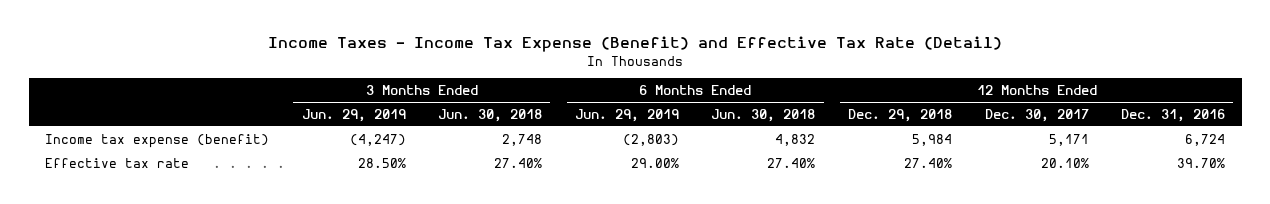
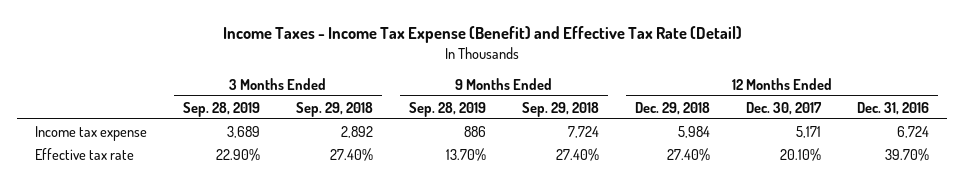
- | 3 Months Ended Jun. 29, 2019 | 3 Months Ended Jun. 30, 2018 | 6 Months Ended Jun. 29, 2019 | 6 Months Ended Jun. 30, 2018 | 12 Months Ended Dec. 29, 2018 | 12 Months Ended Dec. 30, 2017 | 12 Months Ended Dec. 31, 2016
+ | 3 Months Ended Sep. 28, 2019 | 3 Months Ended Sep. 29, 2018 | 9 Months Ended Sep. 28, 2019 | 9 Months Ended Sep. 29, 2018 | 12 Months Ended Dec. 29, 2018 | 12 Months Ended Dec. 30, 2017 | 12 Months Ended Dec. 31, 2016
- Income tax expense (benefit) | (4,247) | 2,748 | (2,803) | 4,832 | 5,984 | 5,171 | 6,724
+ Income tax expense | 3,689 | 2,892 | 886 | 7,724 | 5,984 | 5,171 | 6,724

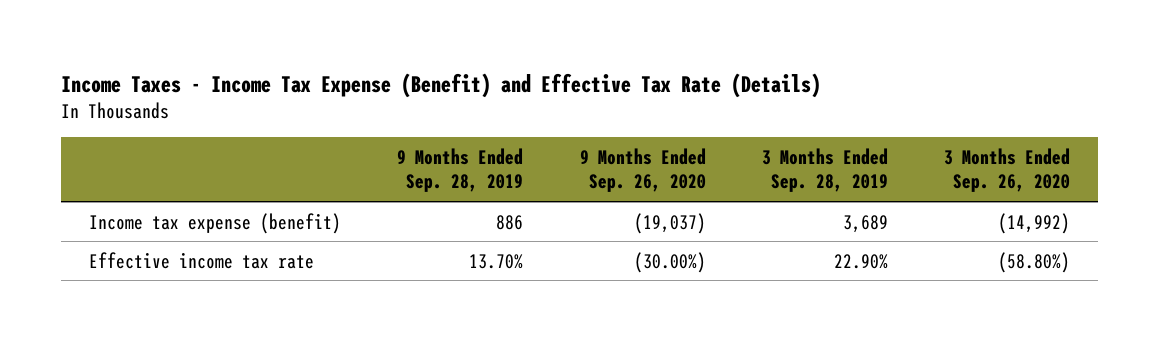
- Income Taxes - Income Tax Expense (Benefit) and Effective Tax Rate (Detail)
+ Income Taxes - Income Tax Expense (Benefit) and Effective Tax Rate (Details)
- | 3 Months Ended Sep. 28, 2019 | 3 Months Ended Sep. 29, 2018 | 9 Months Ended Sep. 28, 2019 | 9 Months Ended Sep. 29, 2018 | 12 Months Ended Dec. 29, 2018 | 12 Months Ended Dec. 30, 2017 | 12 Months Ended Dec. 31, 2016
+ | 9 Months Ended Sep. 28, 2019 | 9 Months Ended Sep. 26, 2020 | 3 Months Ended Sep. 28, 2019 | 3 Months Ended Sep. 26, 2020
- Income tax expense | 3,689 | 2,892 | 886 | 7,724 | 5,984 | 5,171 | 6,724
- Effective tax rate | 22.90% | 27.40% | 13.70% | 27.40% | 27.40% | 20.10% | 39.70%
+ Income tax expense (benefit) | 886 | (19,037) | 3,689 | (14,992)
+ Effective income tax rate | 13.70% | (30.00%) | 22.90% | (58.80%)

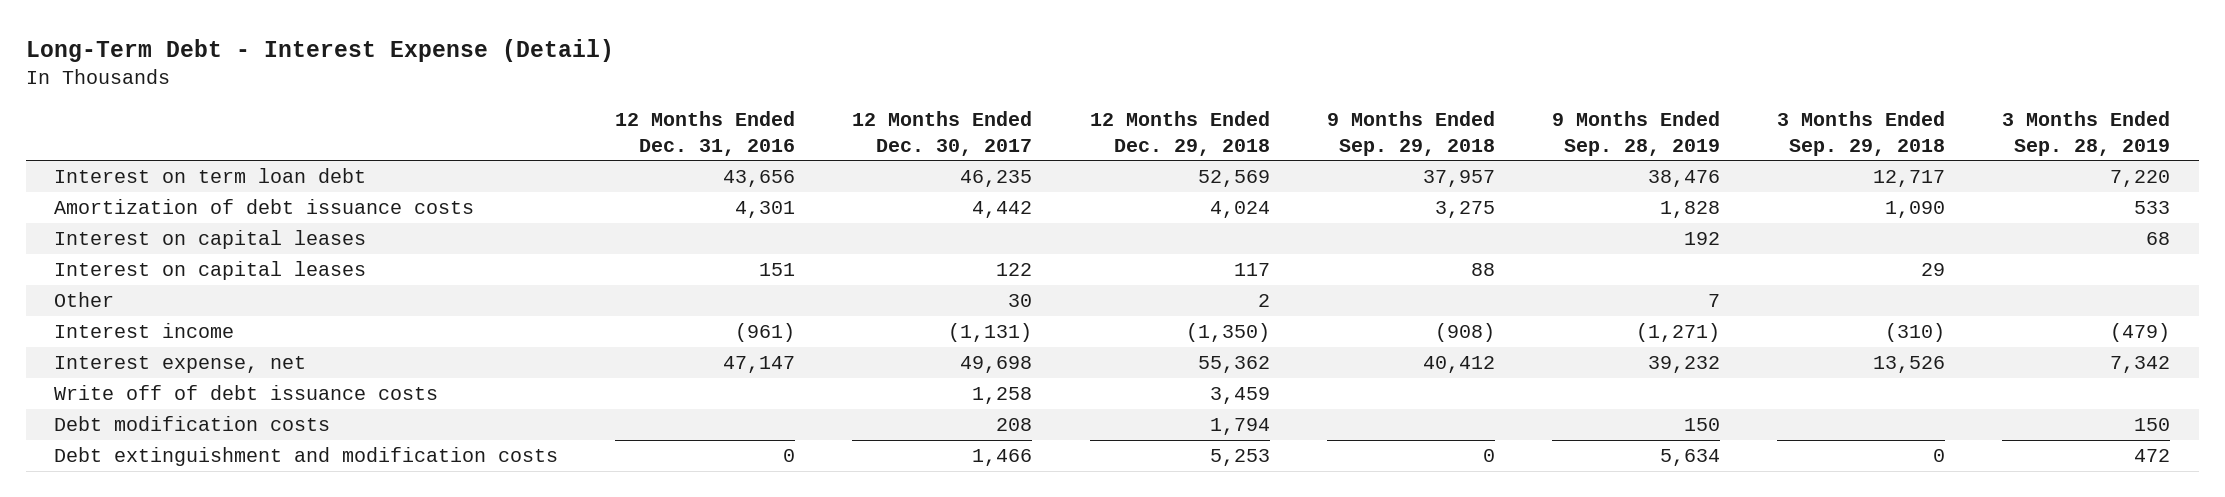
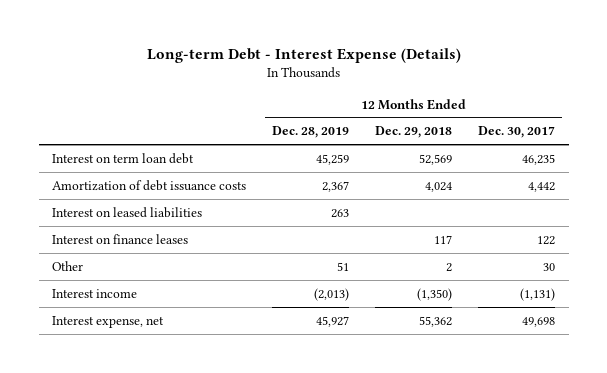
- Long-Term Debt - Interest Expense (Detail)
+ Long-term Debt - Interest Expense (Details)
- | 12 Months Ended Dec. 31, 2016 | 12 Months Ended Dec. 30, 2017 | 12 Months Ended Dec. 29, 2018 | 9 Months Ended Sep. 29, 2018 | 9 Months Ended Sep. 28, 2019 | 3 Months Ended Sep. 29, 2018 | 3 Months Ended Sep. 28, 2019
+ | 12 Months Ended Dec. 28, 2019 | 12 Months Ended Dec. 29, 2018 | 12 Months Ended Dec. 30, 2017
- Interest on capital leases | | | | | 192 | | 68
- Interest on capital leases | 151 | 122 | 117 | 88 | | 29 |
+ Interest on leased liabilities | 263 | |
+ Interest on finance leases | | 117 | 122
- Write off of debt issuance costs | | 1,258 | 3,459 | | | |
- Debt modification costs | | 208 | 1,794 | | 150 | | 150
- Debt extinguishment and modification costs | 0 | 1,466 | 5,253 | 0 | 5,634 | 0 | 472

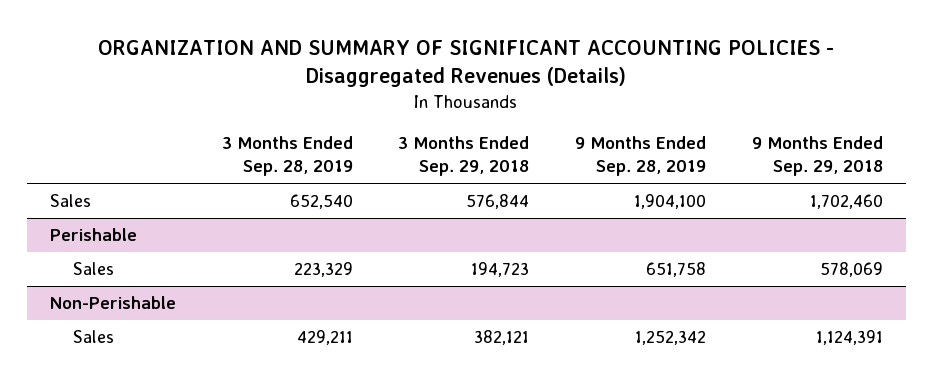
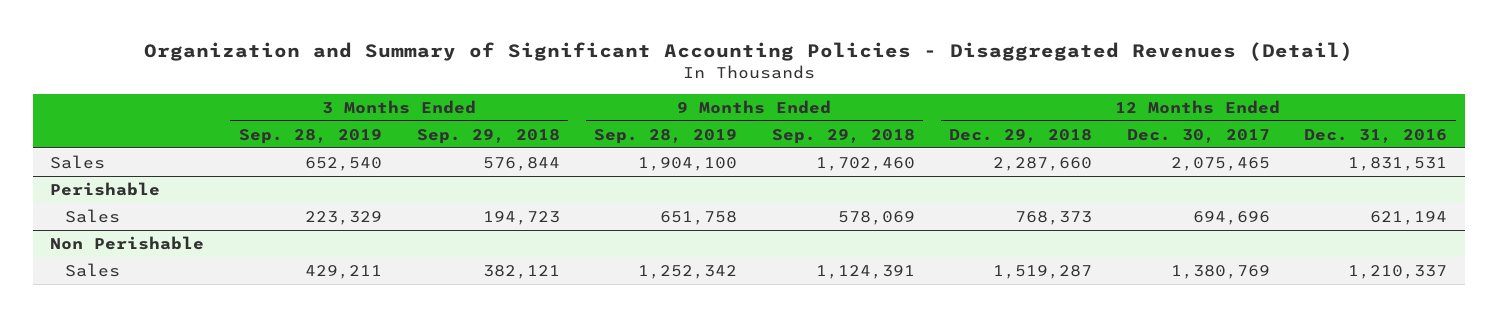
- ORGANIZATION AND SUMMARY OF SIGNIFICANT ACCOUNTING POLICIES - Disaggregated Revenues (Details)
+ Organization and Summary of Significant Accounting Policies - Disaggregated Revenues (Detail)
- | 3 Months Ended Sep. 28, 2019 | 3 Months Ended Sep. 29, 2018 | 9 Months Ended Sep. 28, 2019 | 9 Months Ended Sep. 29, 2018
+ | 3 Months Ended Sep. 28, 2019 | 3 Months Ended Sep. 29, 2018 | 9 Months Ended Sep. 28, 2019 | 9 Months Ended Sep. 29, 2018 | 12 Months Ended Dec. 29, 2018 | 12 Months Ended Dec. 30, 2017 | 12 Months Ended Dec. 31, 2016
- Non-Perishable
+ Non Perishable

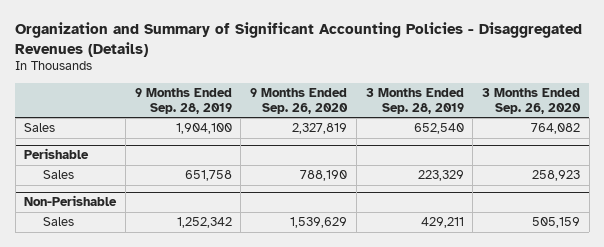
- Organization and Summary of Significant Accounting Policies - Disaggregated Revenues (Detail)
+ Organization and Summary of Significant Accounting Policies - Disaggregated Revenues (Details)
- | 3 Months Ended Sep. 28, 2019 | 3 Months Ended Sep. 29, 2018 | 9 Months Ended Sep. 28, 2019 | 9 Months Ended Sep. 29, 2018 | 12 Months Ended Dec. 29, 2018 | 12 Months Ended Dec. 30, 2017 | 12 Months Ended Dec. 31, 2016
+ | 9 Months Ended Sep. 28, 2019 | 9 Months Ended Sep. 26, 2020 | 3 Months Ended Sep. 28, 2019 | 3 Months Ended Sep. 26, 2020
- Non Perishable
+ Non-Perishable

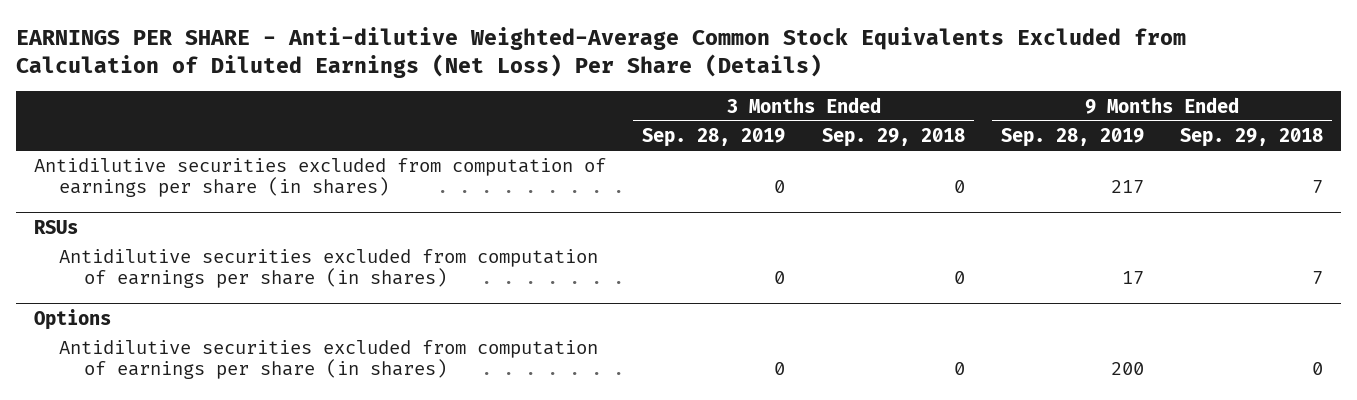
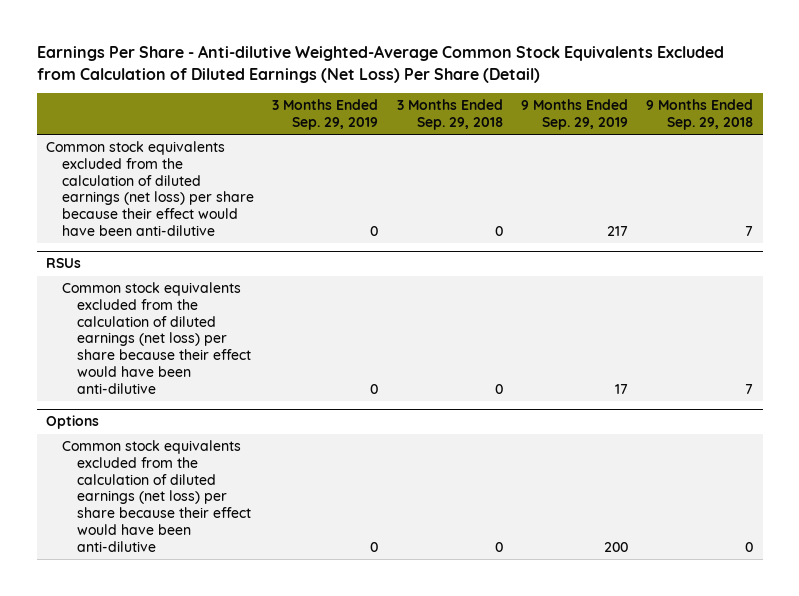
- EARNINGS PER SHARE - Anti-dilutive Weighted-Average Common Stock Equivalents Excluded from Calculation of Diluted Earnings (Net Loss) Per Share (Details)
+ Earnings Per Share - Anti-dilutive Weighted-Average Common Stock Equivalents Excluded from Calculation of Diluted Earnings (Net Loss) Per Share (Detail)
- | 3 Months Ended Sep. 28, 2019 | 3 Months Ended Sep. 29, 2018 | 9 Months Ended Sep. 28, 2019 | 9 Months Ended Sep. 29, 2018
+ | 3 Months Ended Sep. 29, 2019 | 3 Months Ended Sep. 29, 2018 | 9 Months Ended Sep. 29, 2019 | 9 Months Ended Sep. 29, 2018
- Antidilutive securities excluded from computation of earnings per share (in shares) | 0 | 0 | 217 | 7
+ Common stock equivalents excluded from the calculation of diluted earnings (net loss) per share because their effect would have been anti-dilutive | 0 | 0 | 217 | 7
@ RSUs
- Antidilutive securities excluded from computation of earnings per share (in shares) | 0 | 0 | 17 | 7
+ Common stock equivalents excluded from the calculation of diluted earnings (net loss) per share because their effect would have been anti-dilutive | 0 | 0 | 17 | 7
@ Options
- Antidilutive securities excluded from computation of earnings per share (in shares) | 0 | 0 | 200 | 0
+ Common stock equivalents excluded from the calculation of diluted earnings (net loss) per share because their effect would have been anti-dilutive | 0 | 0 | 200 | 0

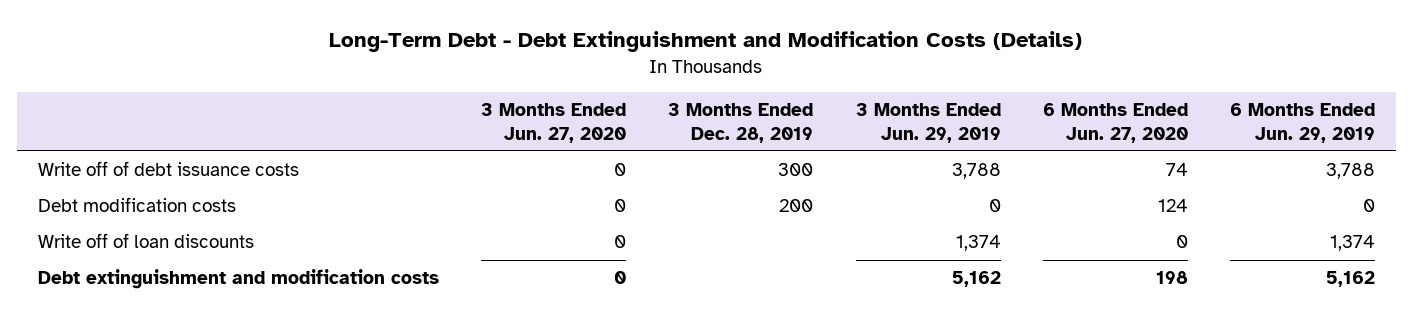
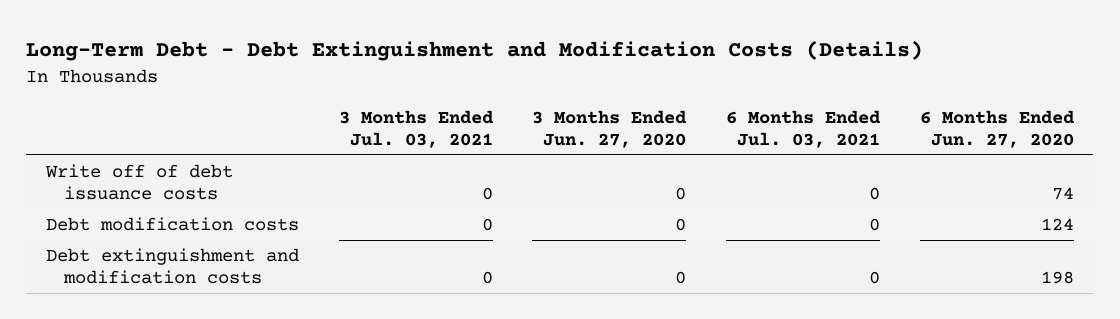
- | 3 Months Ended Jun. 27, 2020 | 3 Months Ended Dec. 28, 2019 | 3 Months Ended Jun. 29, 2019 | 6 Months Ended Jun. 27, 2020 | 6 Months Ended Jun. 29, 2019
+ | 3 Months Ended Jul. 03, 2021 | 3 Months Ended Jun. 27, 2020 | 6 Months Ended Jul. 03, 2021 | 6 Months Ended Jun. 27, 2020
- Write off of loan discounts | 0 | | 1,374 | 0 | 1,374

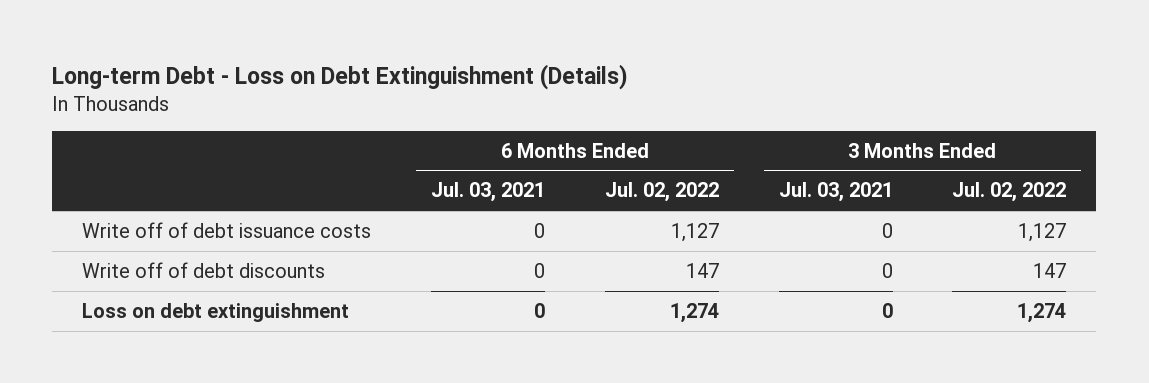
- Long-Term Debt - Debt Extinguishment and Modification Costs (Details)
+ Long-term Debt - Loss on Debt Extinguishment (Details)
- | 3 Months Ended Jul. 03, 2021 | 3 Months Ended Jun. 27, 2020 | 6 Months Ended Jul. 03, 2021 | 6 Months Ended Jun. 27, 2020
+ | 6 Months Ended Jul. 03, 2021 | 6 Months Ended Jul. 02, 2022 | 3 Months Ended Jul. 03, 2021 | 3 Months Ended Jul. 02, 2022
- Debt modification costs | 0 | 0 | 0 | 124
- Debt extinguishment and modification costs | 0 | 0 | 0 | 198
+ Write off of debt discounts | 0 | 147 | 0 | 147
+ Loss on debt extinguishment | 0 | 1,274 | 0 | 1,274

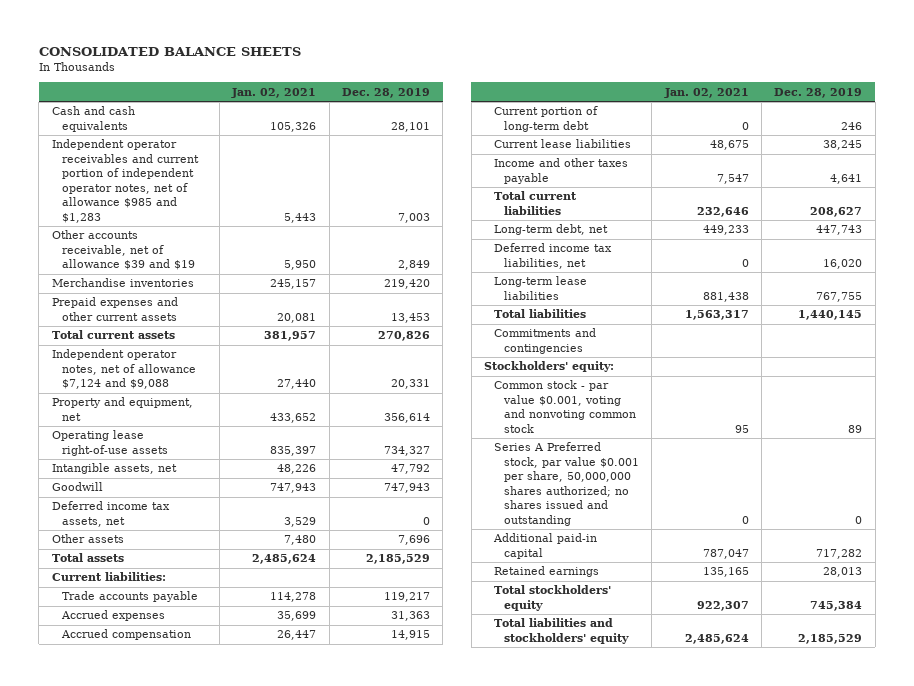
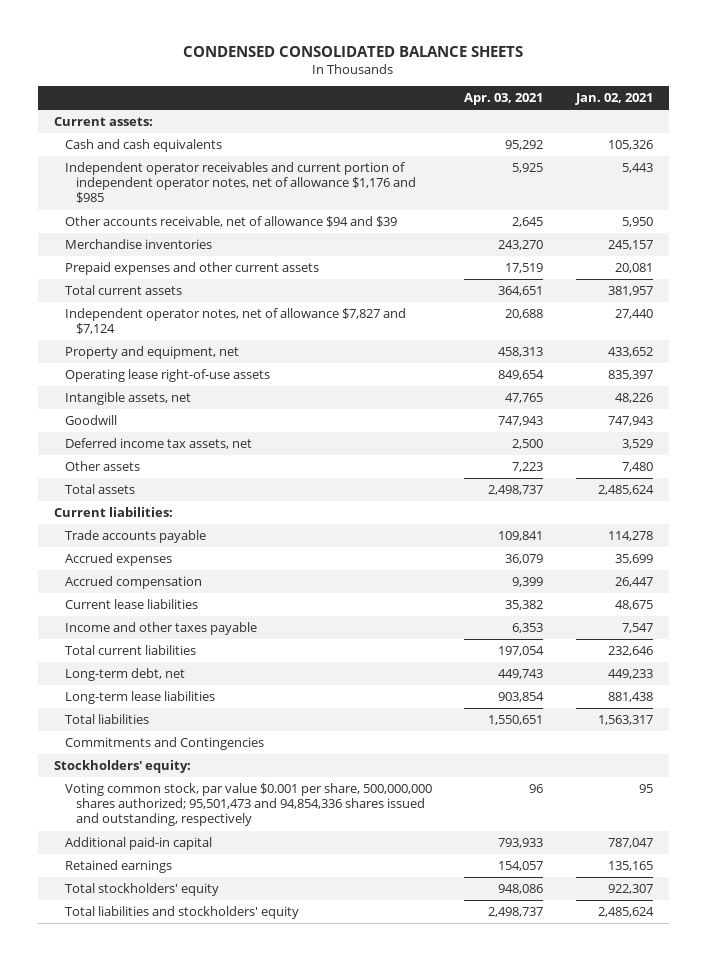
- CONSOLIDATED BALANCE SHEETS
+ CONDENSED CONSOLIDATED BALANCE SHEETS
- | Jan. 02, 2021 | Dec. 28, 2019
+ | Apr. 03, 2021 | Jan. 02, 2021
+ Current assets:
- Independent operator receivables and current portion of independent operator notes, net of allowance $985 and $1,283 | 5,443 | 7,003
- Other accounts receivable, net of allowance $39 and $19 | 5,950 | 2,849
+ Independent operator receivables and current portion of independent operator notes, net of allowance $1,176 and $985 | 5,925 | 5,443
+ Other accounts receivable, net of allowance $94 and $39 | 2,645 | 5,950
- Independent operator notes, net of allowance $7,124 and $9,088 | 27,440 | 20,331
+ Independent operator notes, net of allowance $7,827 and $7,124 | 20,688 | 27,440
- Current portion of long-term debt | 0 | 246
- Deferred income tax liabilities, net | 0 | 16,020
- Commitments and contingencies
+ Commitments and Contingencies
- Common stock - par value $0.001, voting and nonvoting common stock | 95 | 89
- Series A Preferred stock, par value $0.001 per share, 50,000,000 shares authorized; no shares issued and outstanding | 0 | 0
+ Voting common stock, par value $0.001 per share, 500,000,000 shares authorized; 95,501,473 and 94,854,336 shares issued and outstanding, respectively | 96 | 95

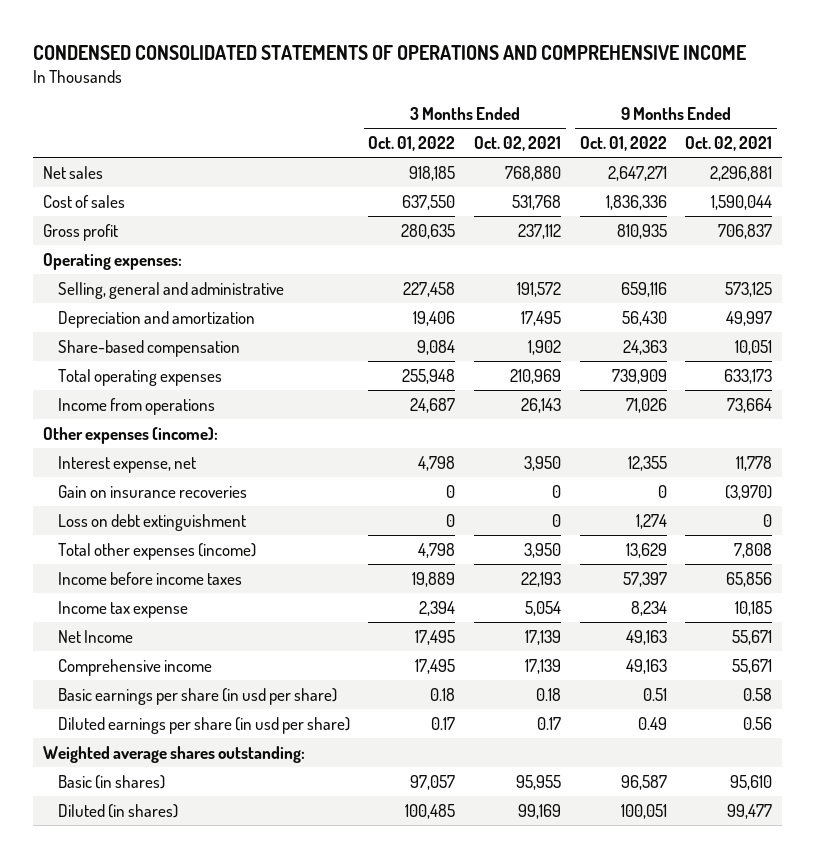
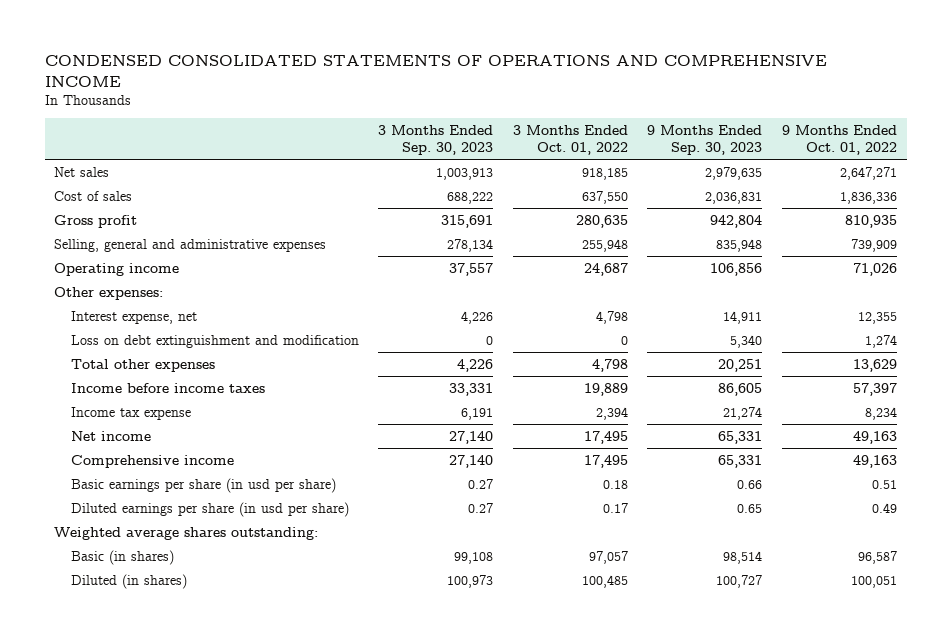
- | 3 Months Ended Oct. 01, 2022 | 3 Months Ended Oct. 02, 2021 | 9 Months Ended Oct. 01, 2022 | 9 Months Ended Oct. 02, 2021
+ | 3 Months Ended Sep. 30, 2023 | 3 Months Ended Oct. 01, 2022 | 9 Months Ended Sep. 30, 2023 | 9 Months Ended Oct. 01, 2022
- Operating expenses:
- Selling, general and administrative | 227,458 | 191,572 | 659,116 | 573,125
- Depreciation and amortization | 19,406 | 17,495 | 56,430 | 49,997
- Share-based compensation | 9,084 | 1,902 | 24,363 | 10,051
- Total operating expenses | 255,948 | 210,969 | 739,909 | 633,173
- Income from operations | 24,687 | 26,143 | 71,026 | 73,664
- Other expenses (income):
+ Selling, general and administrative expenses | 278,134 | 255,948 | 835,948 | 739,909
+ Operating income | 37,557 | 24,687 | 106,856 | 71,026
+ Other expenses:
- Gain on insurance recoveries | 0 | 0 | 0 | (3,970)
- Loss on debt extinguishment | 0 | 0 | 1,274 | 0
- Total other expenses (income) | 4,798 | 3,950 | 13,629 | 7,808
+ Loss on debt extinguishment and modification | 0 | 0 | 5,340 | 1,274
+ Total other expenses | 4,226 | 4,798 | 20,251 | 13,629
- Net Income | 17,495 | 17,139 | 49,163 | 55,671
+ Net income | 27,140 | 17,495 | 65,331 | 49,163

